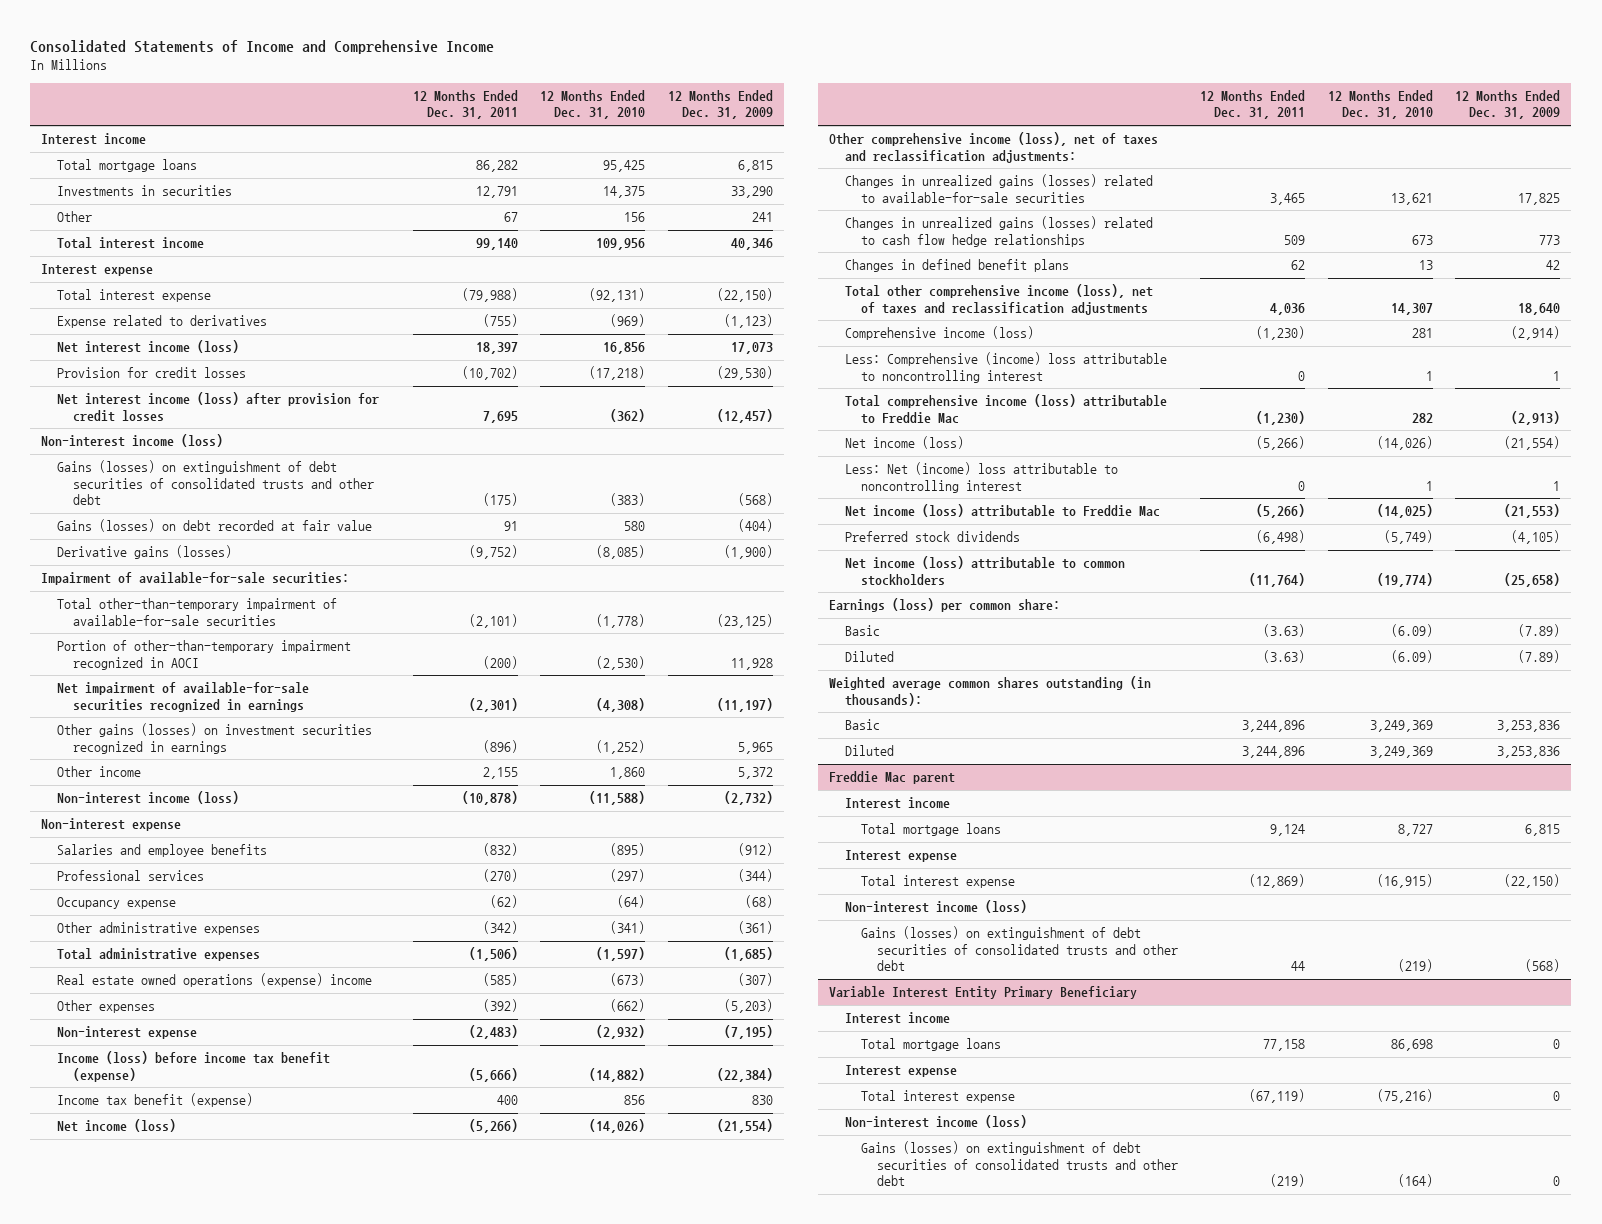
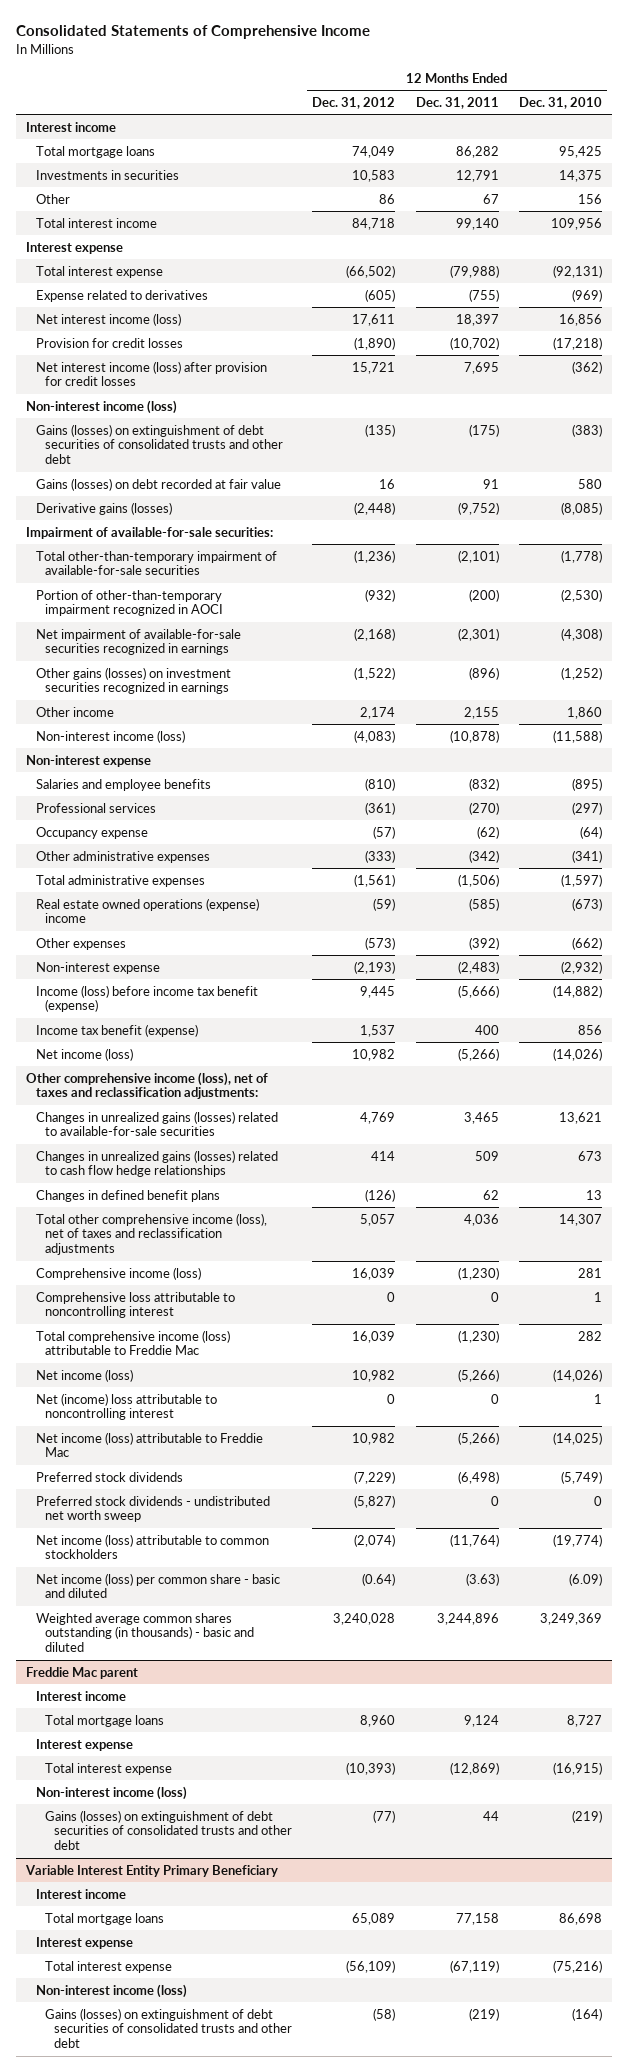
- Consolidated Statements of Income and Comprehensive Income
+ Consolidated Statements of Comprehensive Income
- | 12 Months Ended Dec. 31, 2011 | 12 Months Ended Dec. 31, 2010 | 12 Months Ended Dec. 31, 2009
+ | 12 Months Ended Dec. 31, 2012 | 12 Months Ended Dec. 31, 2011 | 12 Months Ended Dec. 31, 2010
- Less: Comprehensive (income) loss attributable to noncontrolling interest | 0 | 1 | 1
+ Comprehensive loss attributable to noncontrolling interest | 0 | 0 | 1
- Less: Net (income) loss attributable to noncontrolling interest | 0 | 1 | 1
+ Net (income) loss attributable to noncontrolling interest | 0 | 0 | 1
+ Preferred stock dividends - undistributed net worth sweep | (5,827) | 0 | 0
- Earnings (loss) per common share:
- Basic | (3.63) | (6.09) | (7.89)
- Diluted | (3.63) | (6.09) | (7.89)
- Weighted average common shares outstanding (in thousands):
- Basic | 3,244,896 | 3,249,369 | 3,253,836
- Diluted | 3,244,896 | 3,249,369 | 3,253,836
+ Net income (loss) per common share - basic and diluted | (0.64) | (3.63) | (6.09)
+ Weighted average common shares outstanding (in thousands) - basic and diluted | 3,240,028 | 3,244,896 | 3,249,369

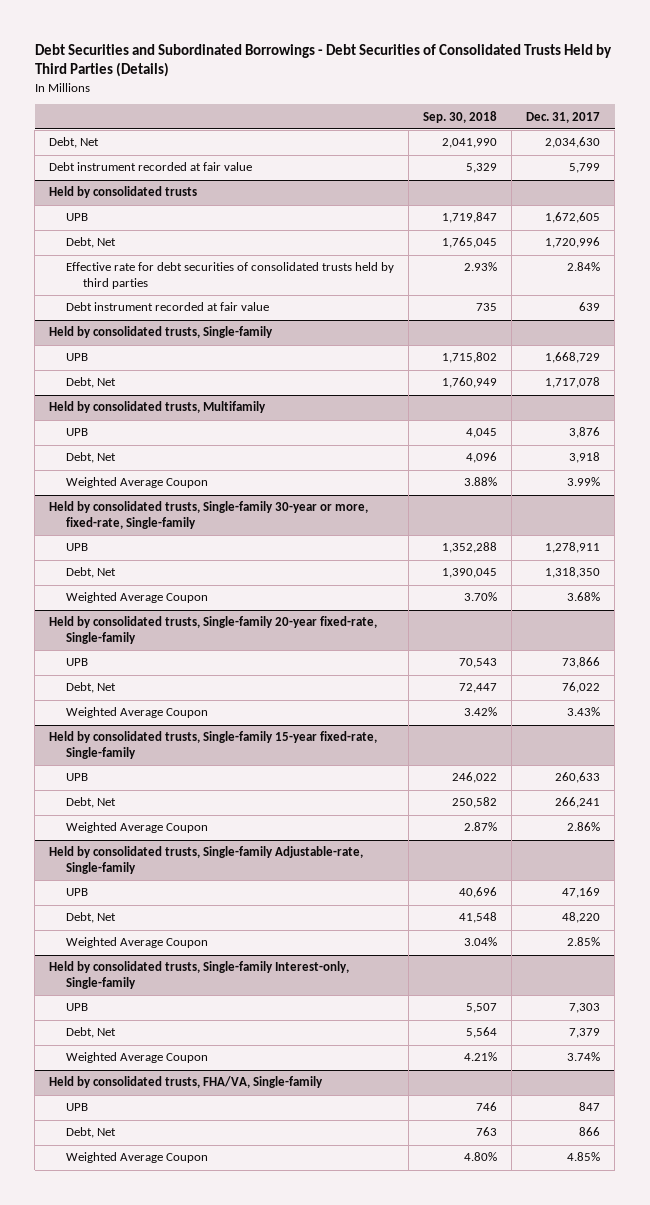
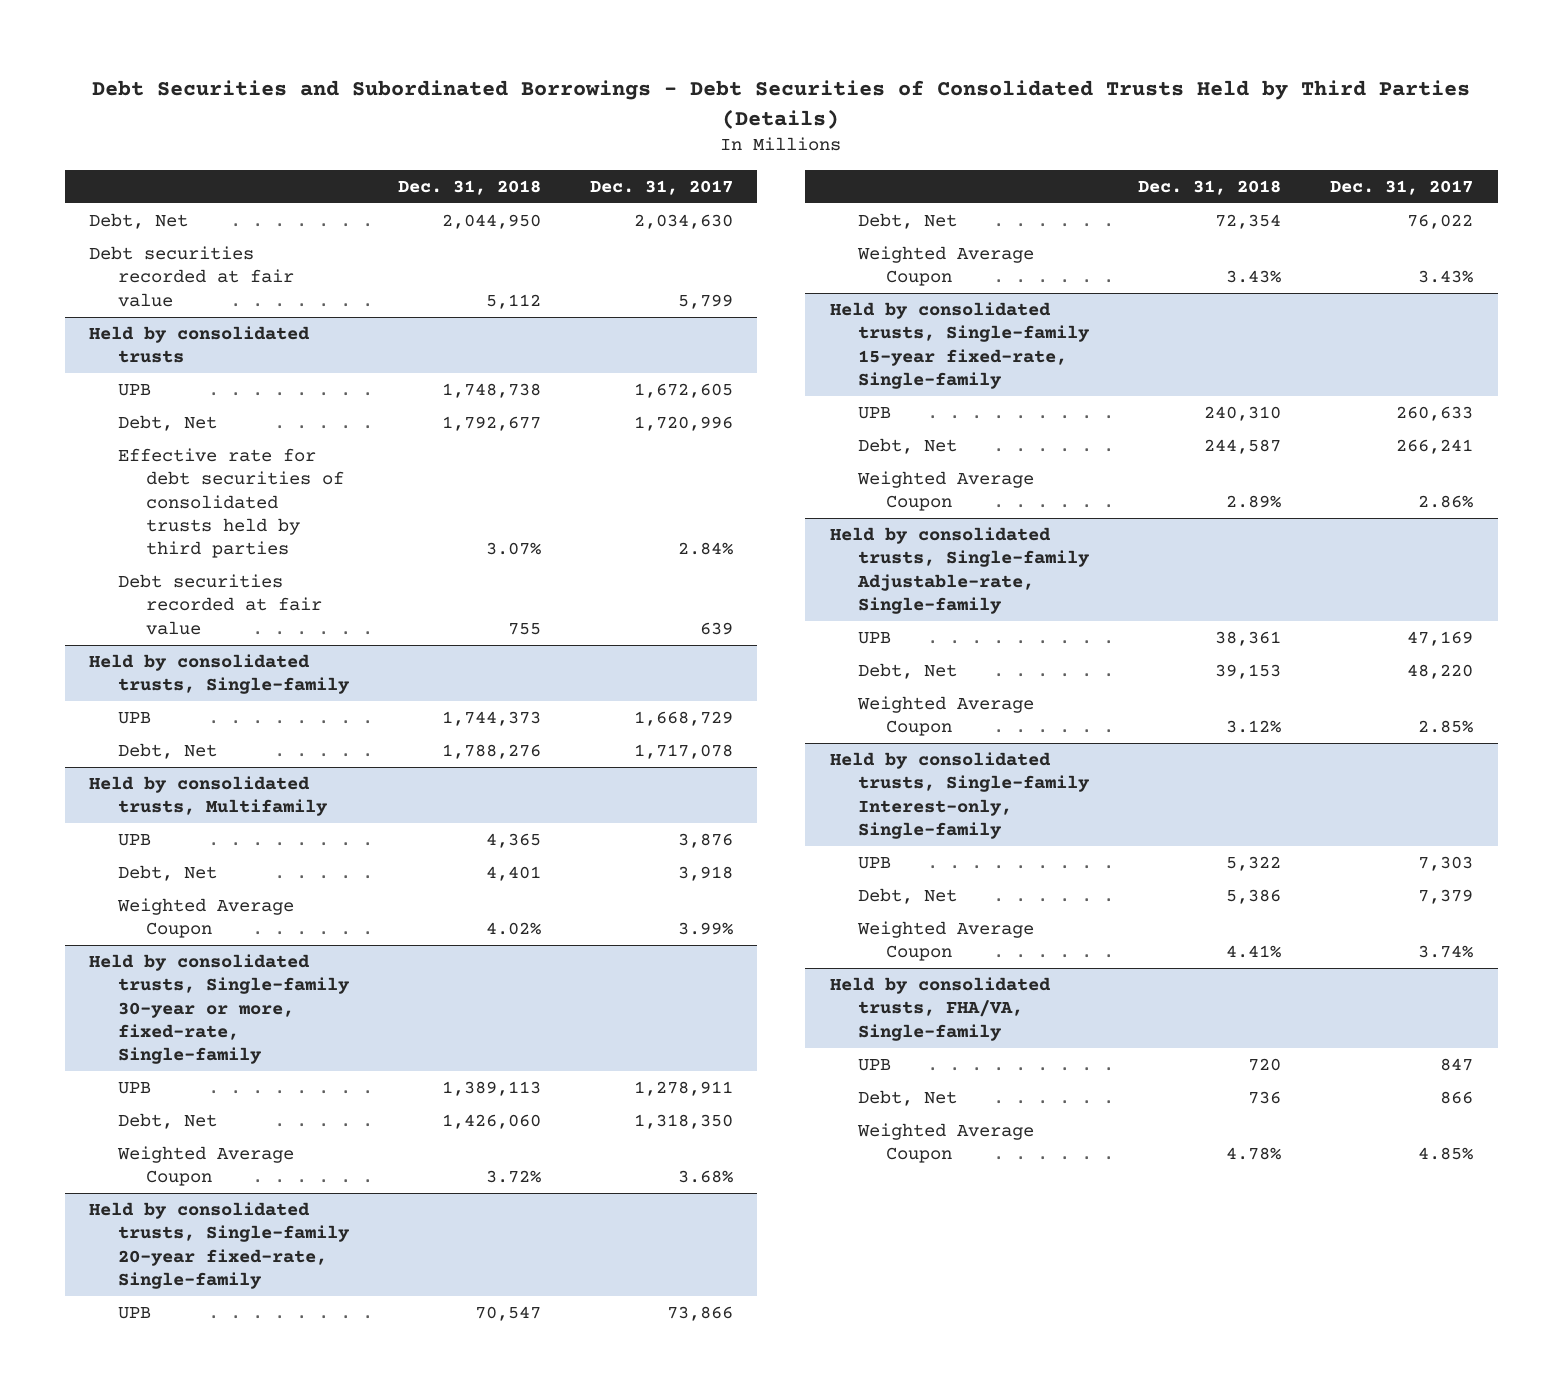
- | Sep. 30, 2018 | Dec. 31, 2017
+ | Dec. 31, 2018 | Dec. 31, 2017
- Debt instrument recorded at fair value | 5,329 | 5,799
+ Debt securities recorded at fair value | 5,112 | 5,799
@ Held by consolidated trusts
- Debt instrument recorded at fair value | 735 | 639
+ Debt securities recorded at fair value | 755 | 639

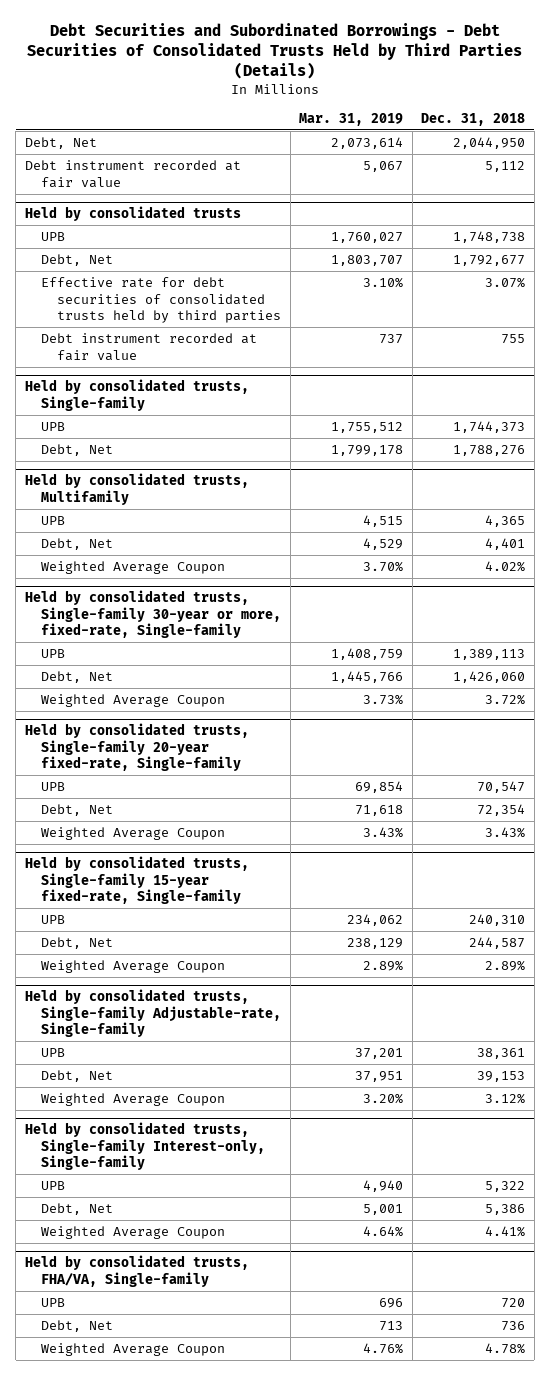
- | Dec. 31, 2018 | Dec. 31, 2017
+ | Mar. 31, 2019 | Dec. 31, 2018
- Debt securities recorded at fair value | 5,112 | 5,799
+ Debt instrument recorded at fair value | 5,067 | 5,112
@ Held by consolidated trusts
- Debt securities recorded at fair value | 755 | 639
+ Debt instrument recorded at fair value | 737 | 755

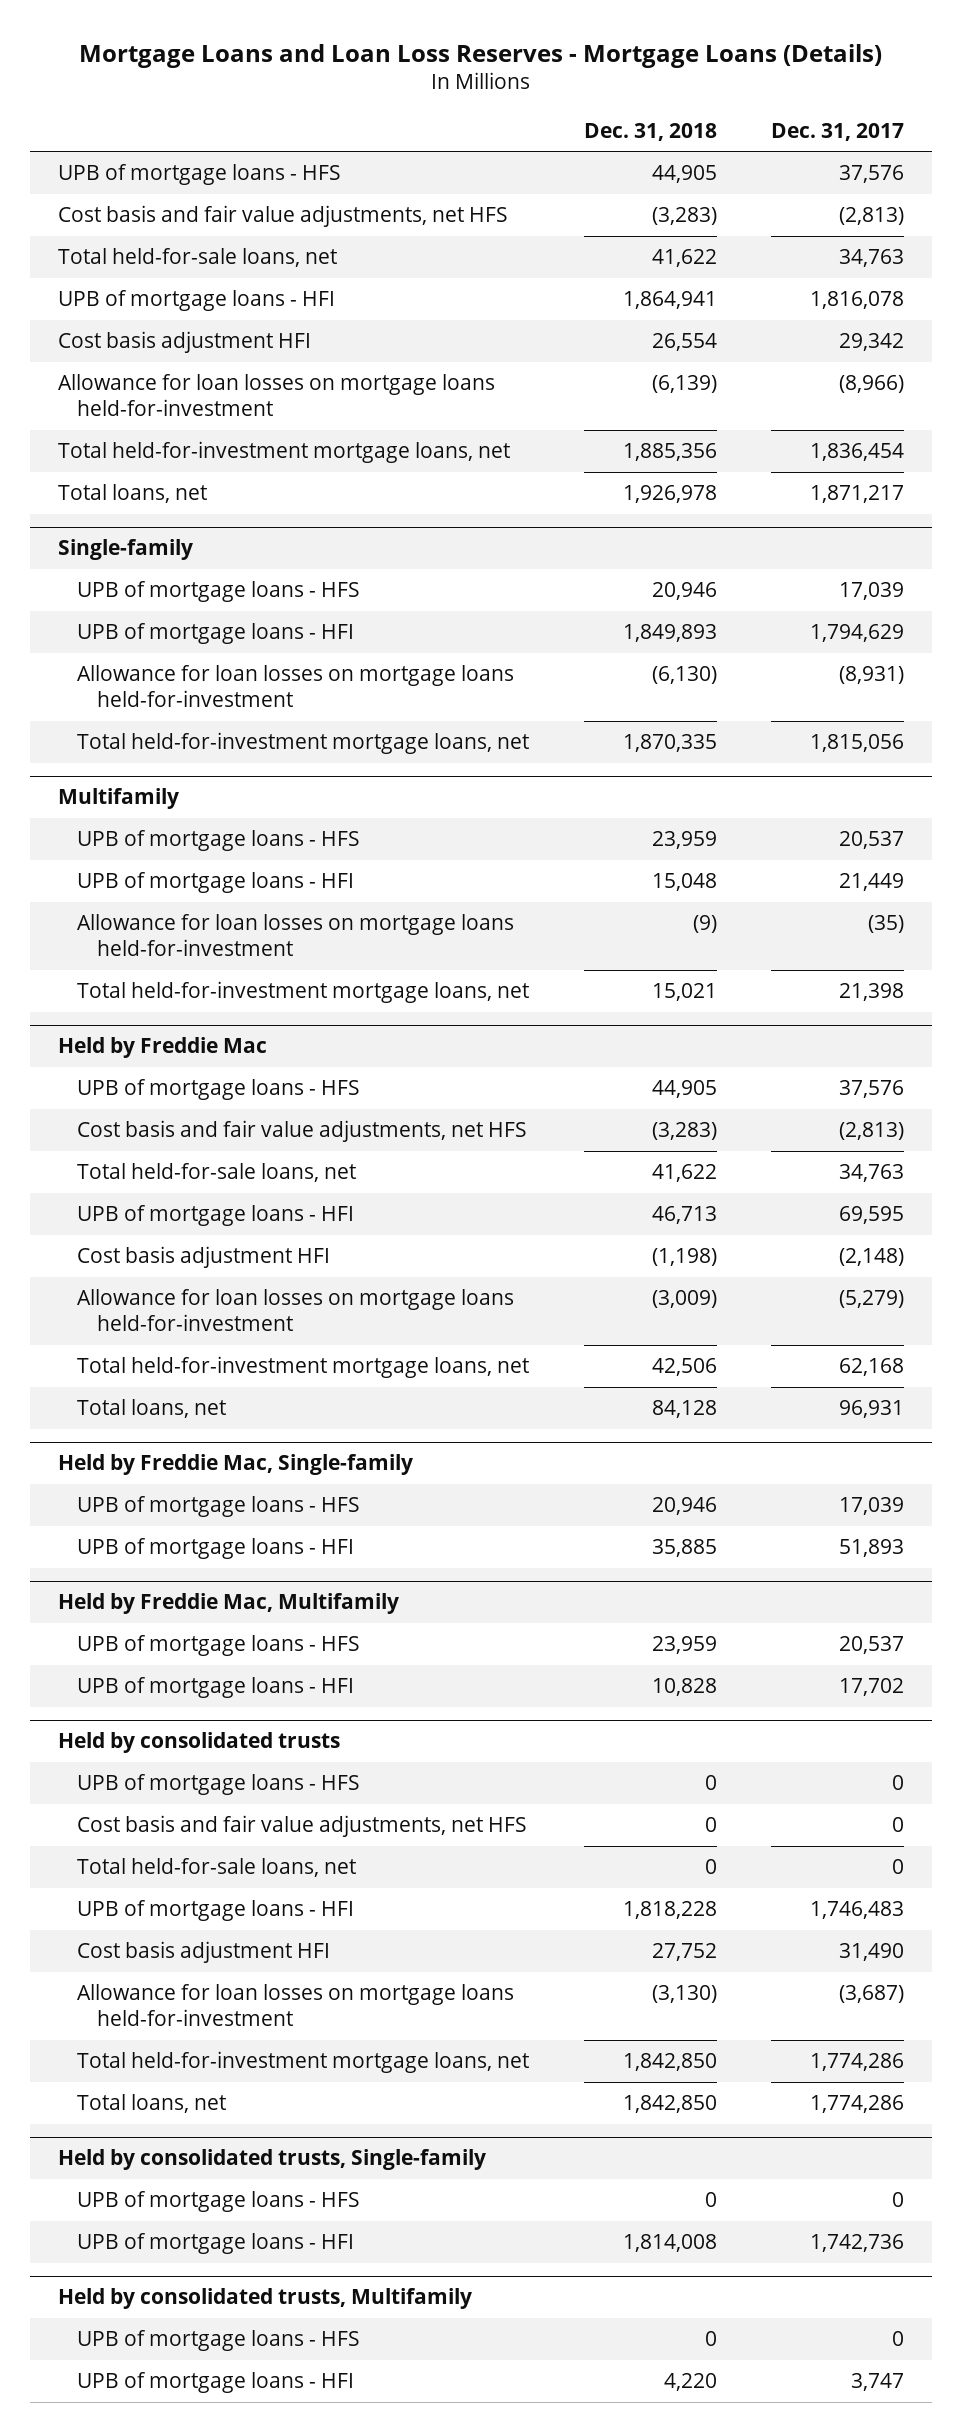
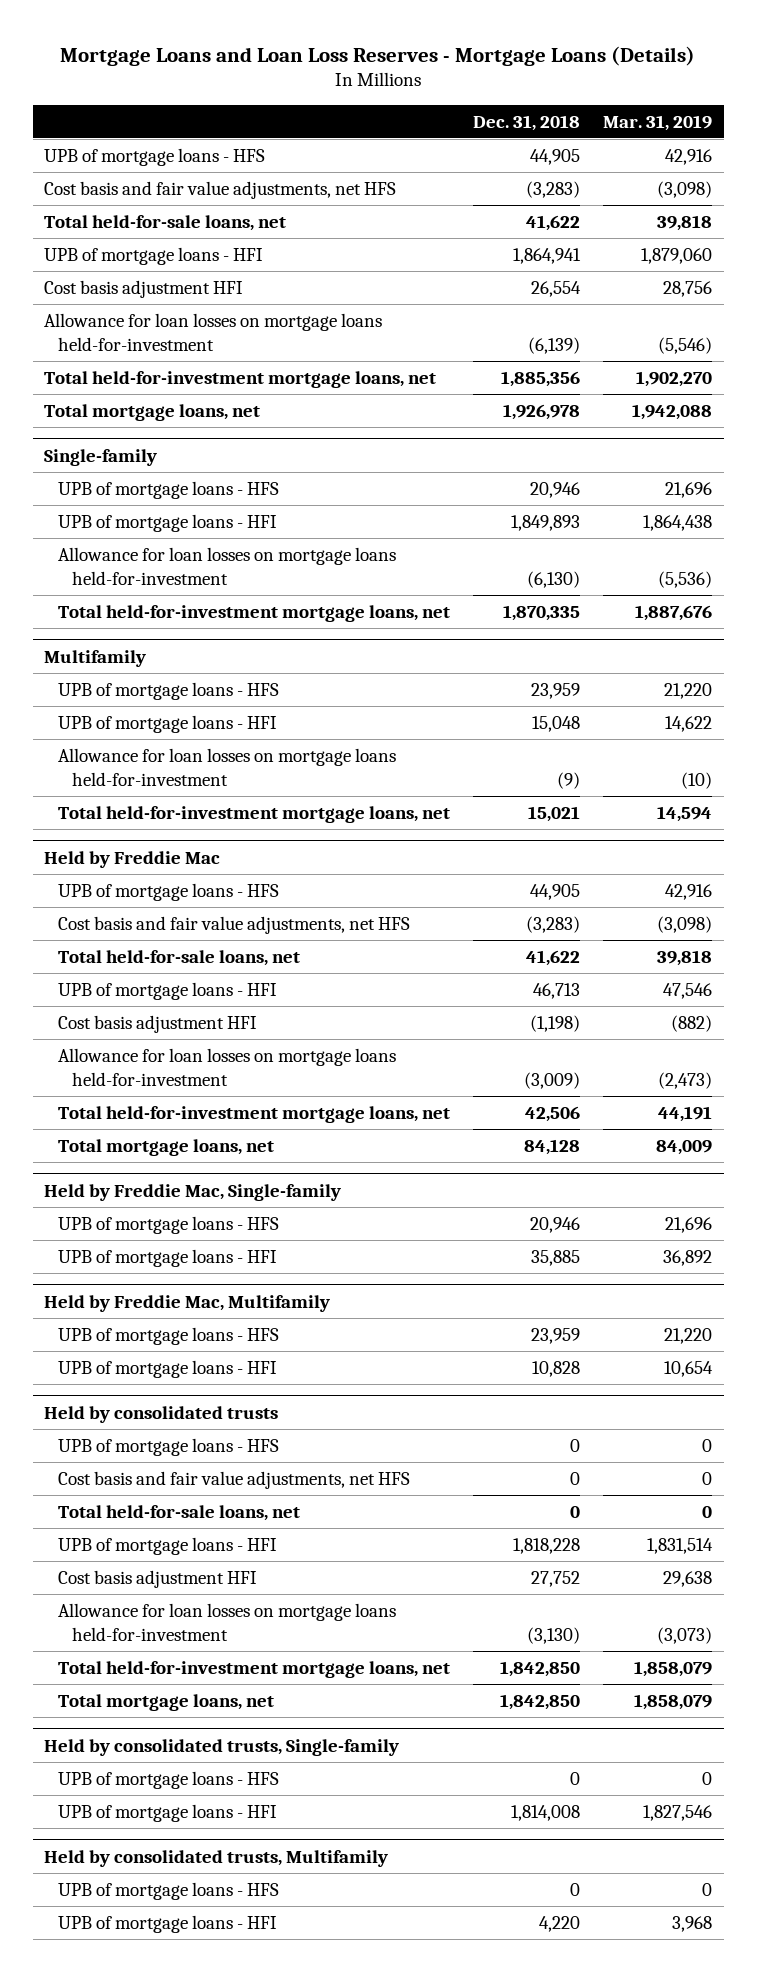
- | Dec. 31, 2018 | Dec. 31, 2017
+ | Dec. 31, 2018 | Mar. 31, 2019
- Total loans, net | 1,926,978 | 1,871,217
+ Total mortgage loans, net | 1,926,978 | 1,942,088
@ Held by Freddie Mac
- Total loans, net | 84,128 | 96,931
+ Total mortgage loans, net | 84,128 | 84,009
@ Held by consolidated trusts
- Total loans, net | 1,842,850 | 1,774,286
+ Total mortgage loans, net | 1,842,850 | 1,858,079

